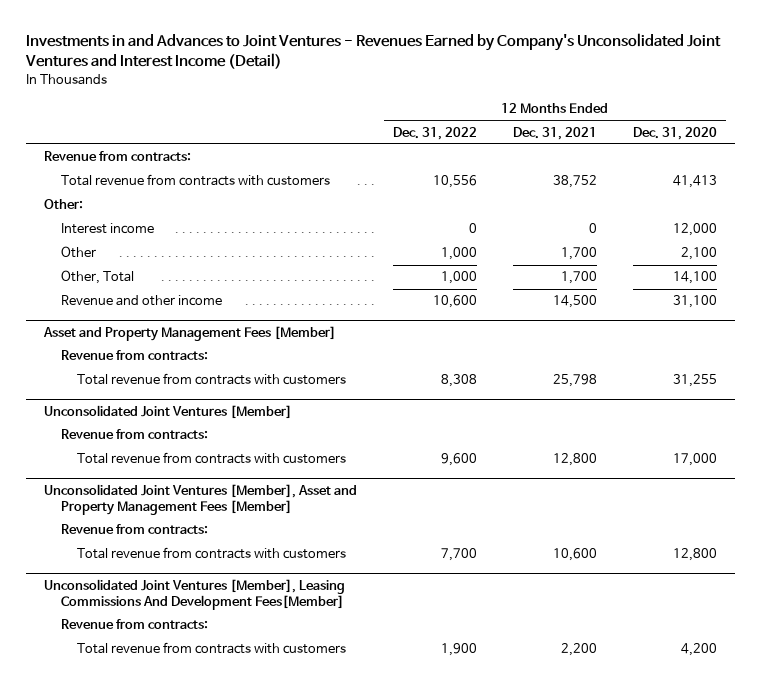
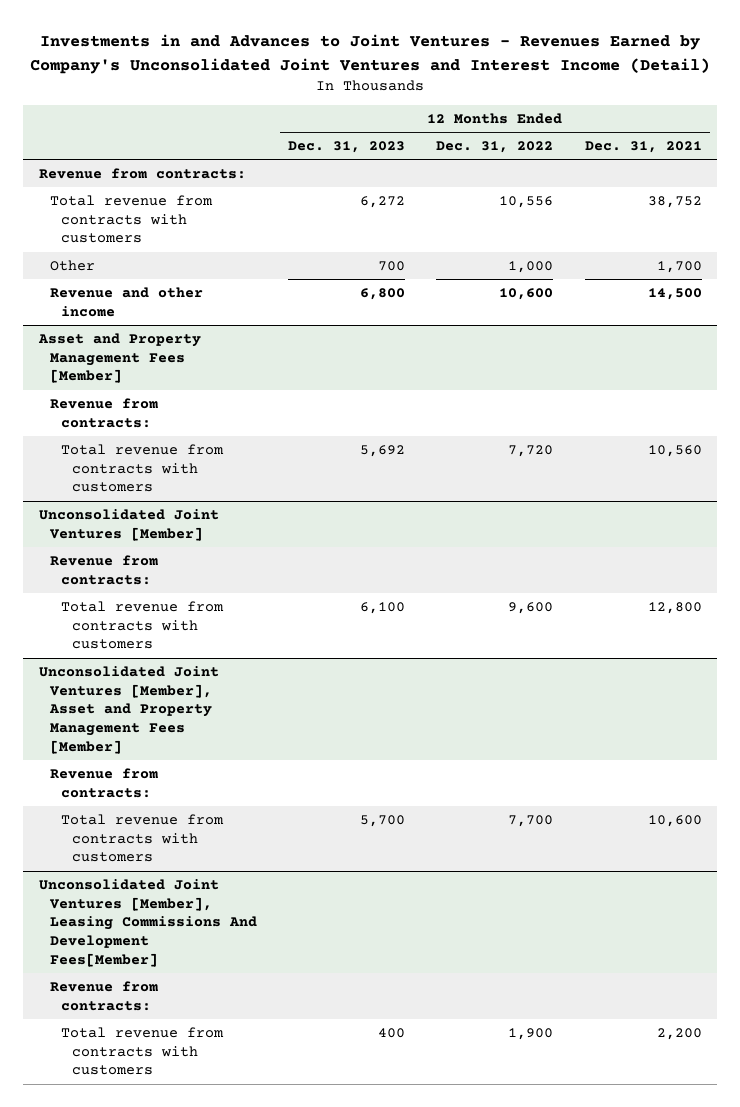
- | 12 Months Ended Dec. 31, 2022 | 12 Months Ended Dec. 31, 2021 | 12 Months Ended Dec. 31, 2020
+ | 12 Months Ended Dec. 31, 2023 | 12 Months Ended Dec. 31, 2022 | 12 Months Ended Dec. 31, 2021
- Other:
- Interest income | 0 | 0 | 12,000
- Other, Total | 1,000 | 1,700 | 14,100
@ Asset and Property Management Fees [Member]
- Total revenue from contracts with customers | 8,308 | 25,798 | 31,255
+ Total revenue from contracts with customers | 5,692 | 7,720 | 10,560

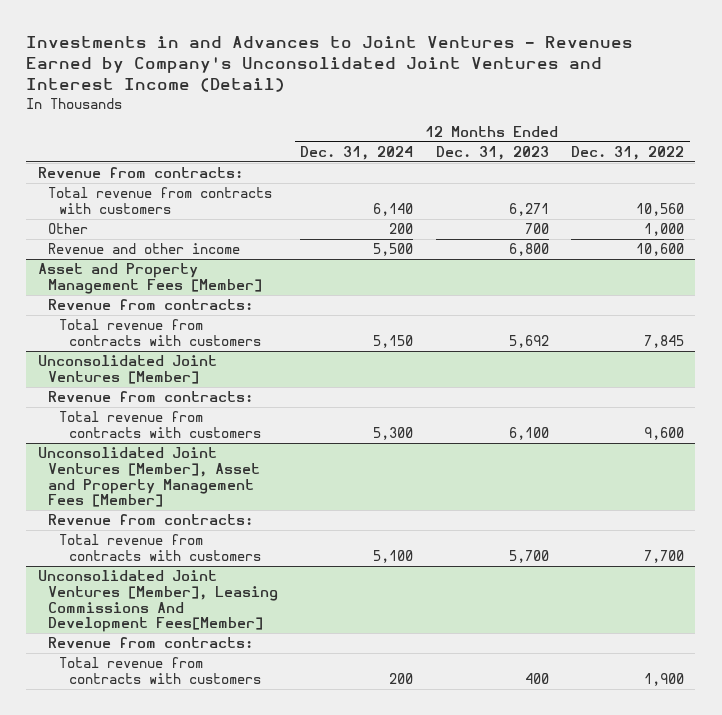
- | 12 Months Ended Dec. 31, 2023 | 12 Months Ended Dec. 31, 2022 | 12 Months Ended Dec. 31, 2021
+ | 12 Months Ended Dec. 31, 2024 | 12 Months Ended Dec. 31, 2023 | 12 Months Ended Dec. 31, 2022
- Total revenue from contracts with customers | 6,272 | 10,556 | 38,752
+ Total revenue from contracts with customers | 6,140 | 6,271 | 10,560
@ Asset and Property Management Fees [Member]
- Total revenue from contracts with customers | 5,692 | 7,720 | 10,560
+ Total revenue from contracts with customers | 5,150 | 5,692 | 7,845

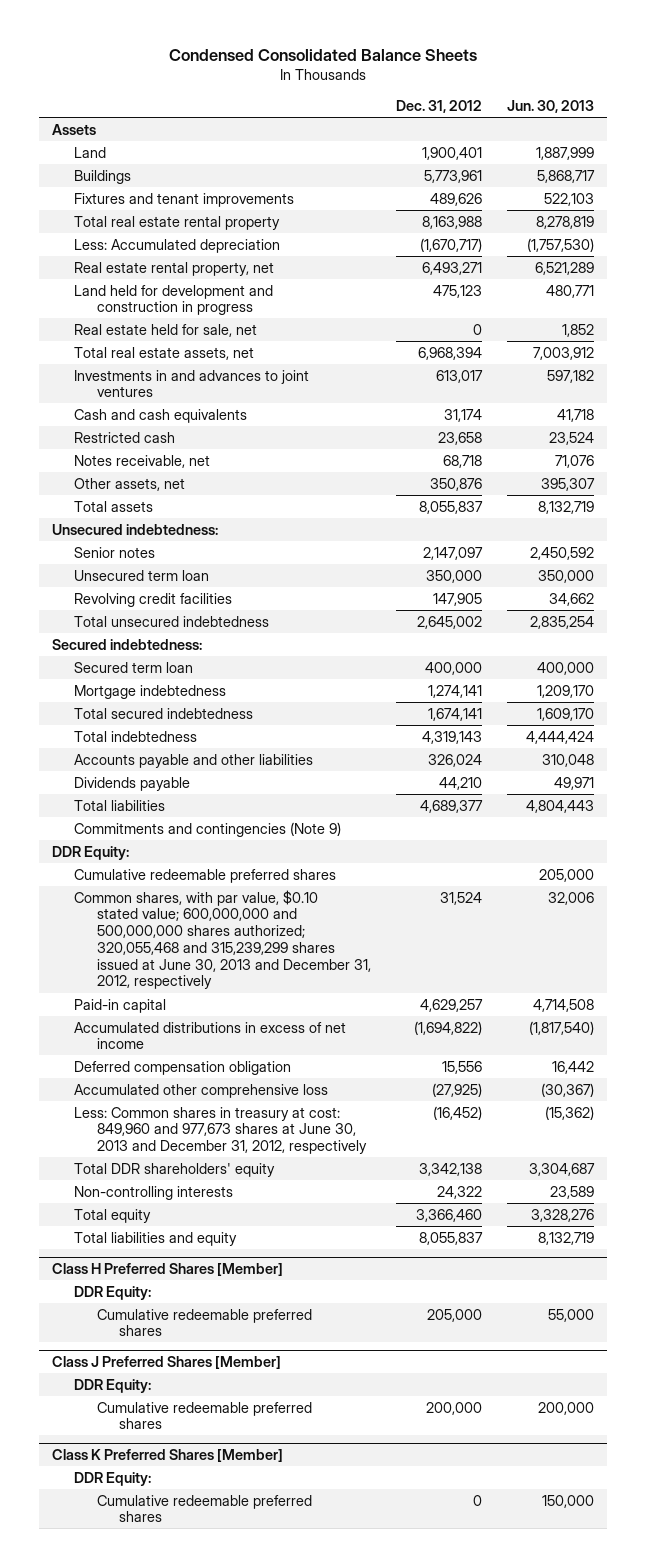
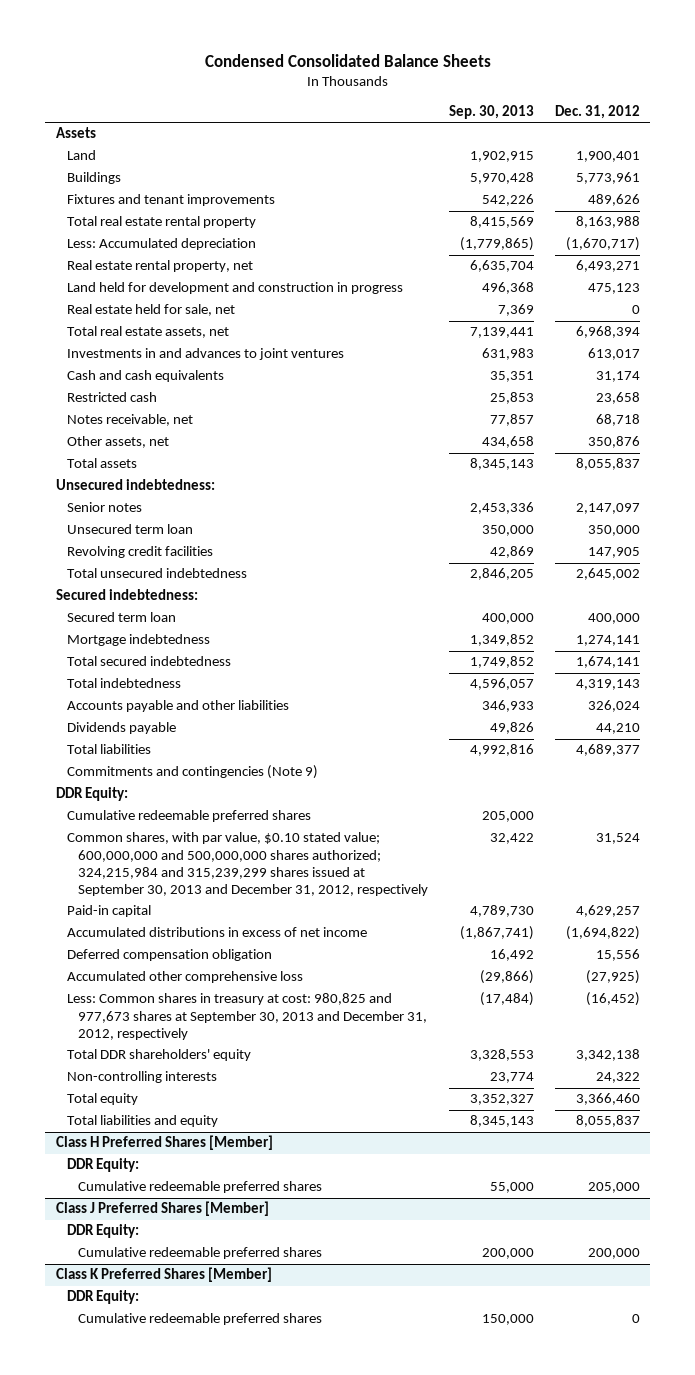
- | Dec. 31, 2012 | Jun. 30, 2013
+ | Sep. 30, 2013 | Dec. 31, 2012
- Common shares, with par value, $0.10 stated value; 600,000,000 and 500,000,000 shares authorized; 320,055,468 and 315,239,299 shares issued at June 30, 2013 and December 31, 2012, respectively | 31,524 | 32,006
+ Common shares, with par value, $0.10 stated value; 600,000,000 and 500,000,000 shares authorized; 324,215,984 and 315,239,299 shares issued at September 30, 2013 and December 31, 2012, respectively | 32,422 | 31,524
- Less: Common shares in treasury at cost: 849,960 and 977,673 shares at June 30, 2013 and December 31, 2012, respectively | (16,452) | (15,362)
+ Less: Common shares in treasury at cost: 980,825 and 977,673 shares at September 30, 2013 and December 31, 2012, respectively | (17,484) | (16,452)

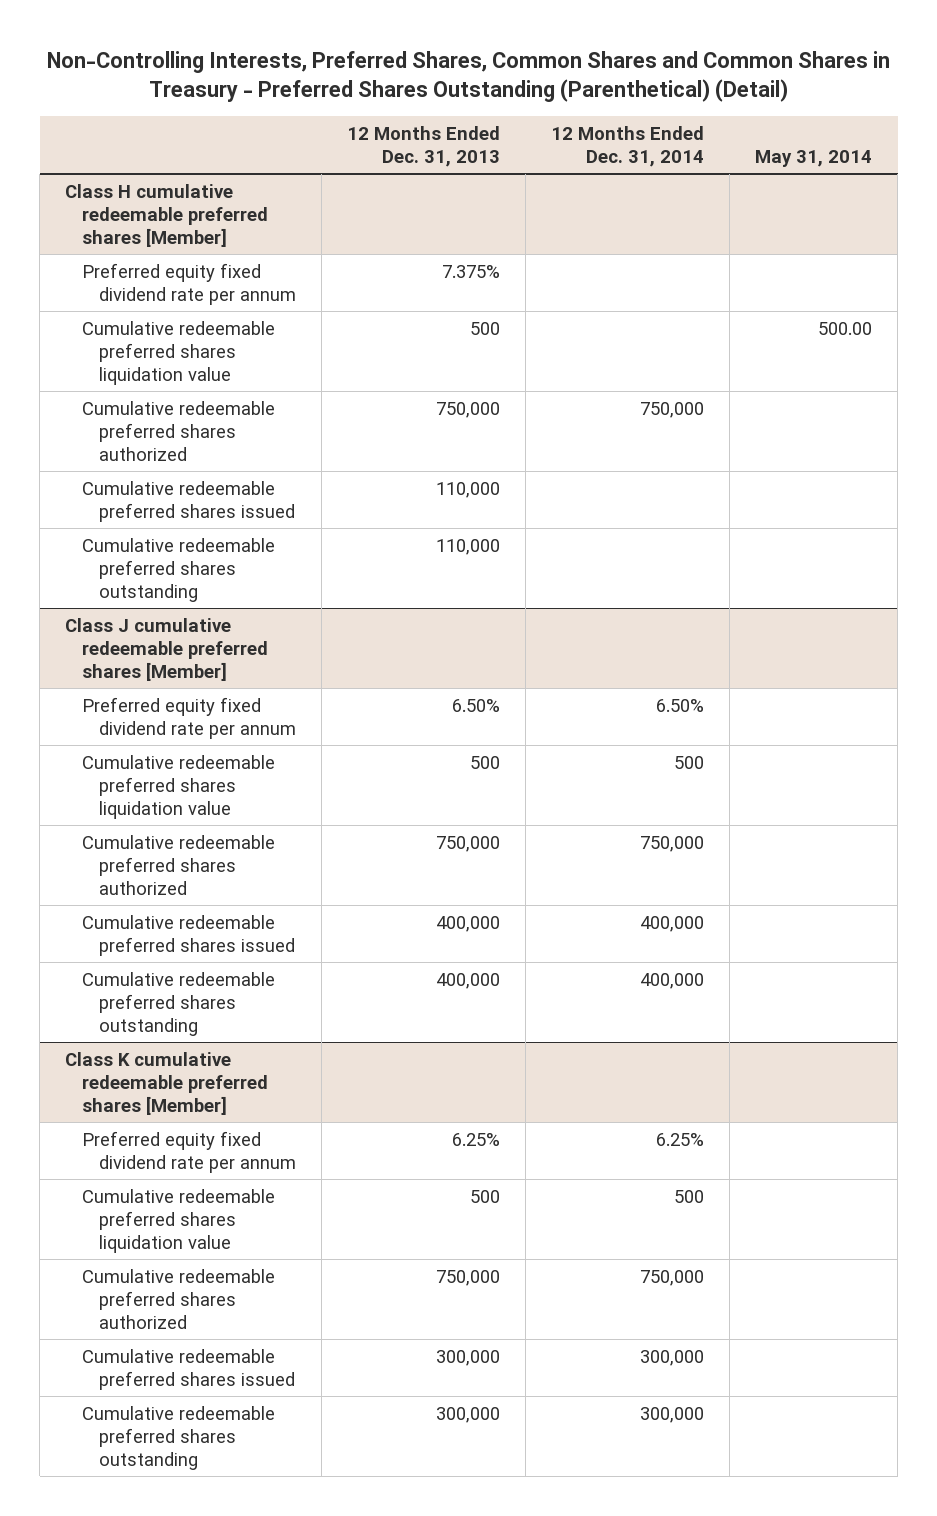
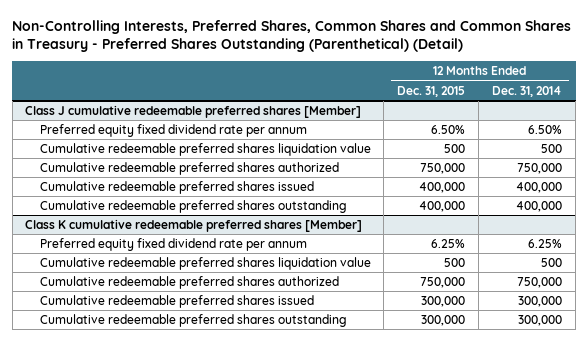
- | 12 Months Ended Dec. 31, 2013 | 12 Months Ended Dec. 31, 2014 | May 31, 2014
+ | 12 Months Ended Dec. 31, 2015 | 12 Months Ended Dec. 31, 2014
- Class H cumulative redeemable preferred shares [Member]
- Preferred equity fixed dividend rate per annum | 7.375% | |
- Cumulative redeemable preferred shares liquidation value | 500 | | 500.00
- Cumulative redeemable preferred shares authorized | 750,000 | 750,000 |
- Cumulative redeemable preferred shares issued | 110,000 | |
- Cumulative redeemable preferred shares outstanding | 110,000 | |

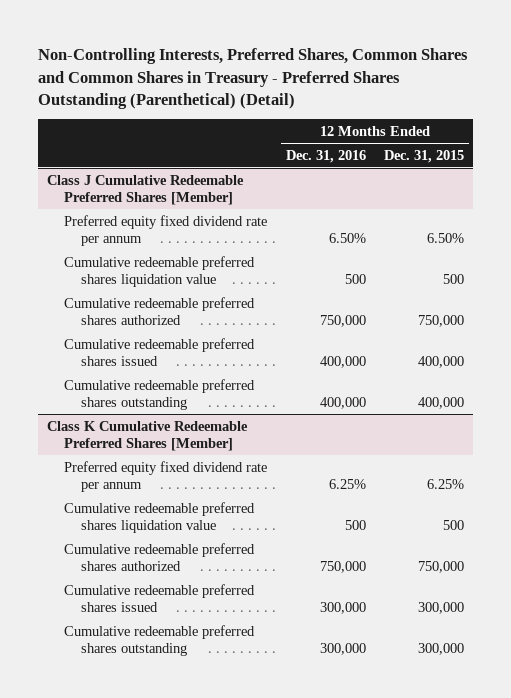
- | 12 Months Ended Dec. 31, 2015 | 12 Months Ended Dec. 31, 2014
+ | 12 Months Ended Dec. 31, 2016 | 12 Months Ended Dec. 31, 2015
- Class J cumulative redeemable preferred shares [Member]
+ Class J Cumulative Redeemable Preferred Shares [Member]
- Class K cumulative redeemable preferred shares [Member]
+ Class K Cumulative Redeemable Preferred Shares [Member]

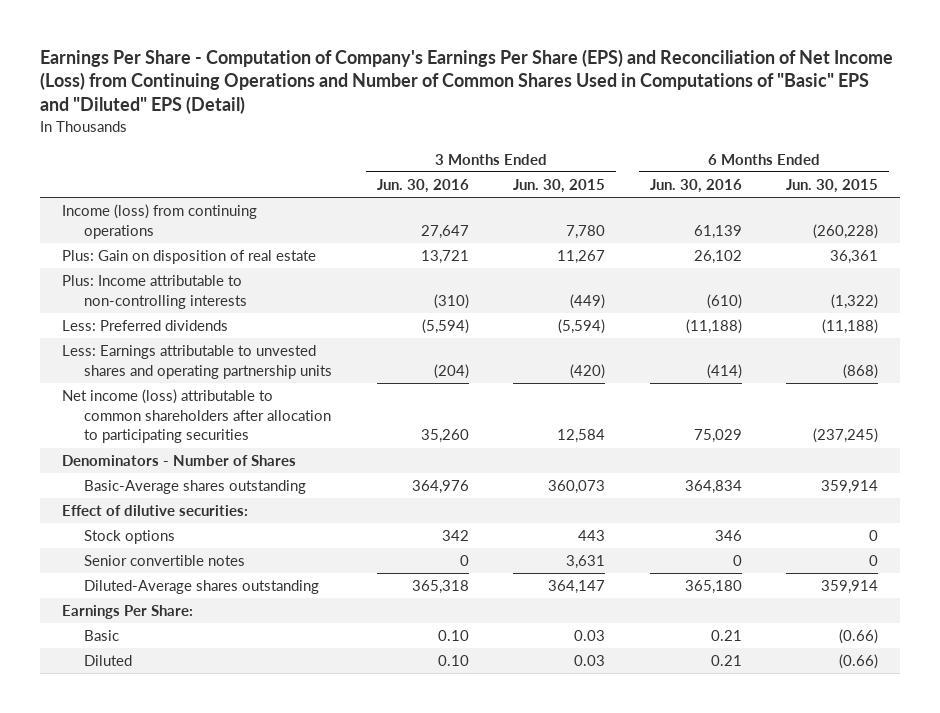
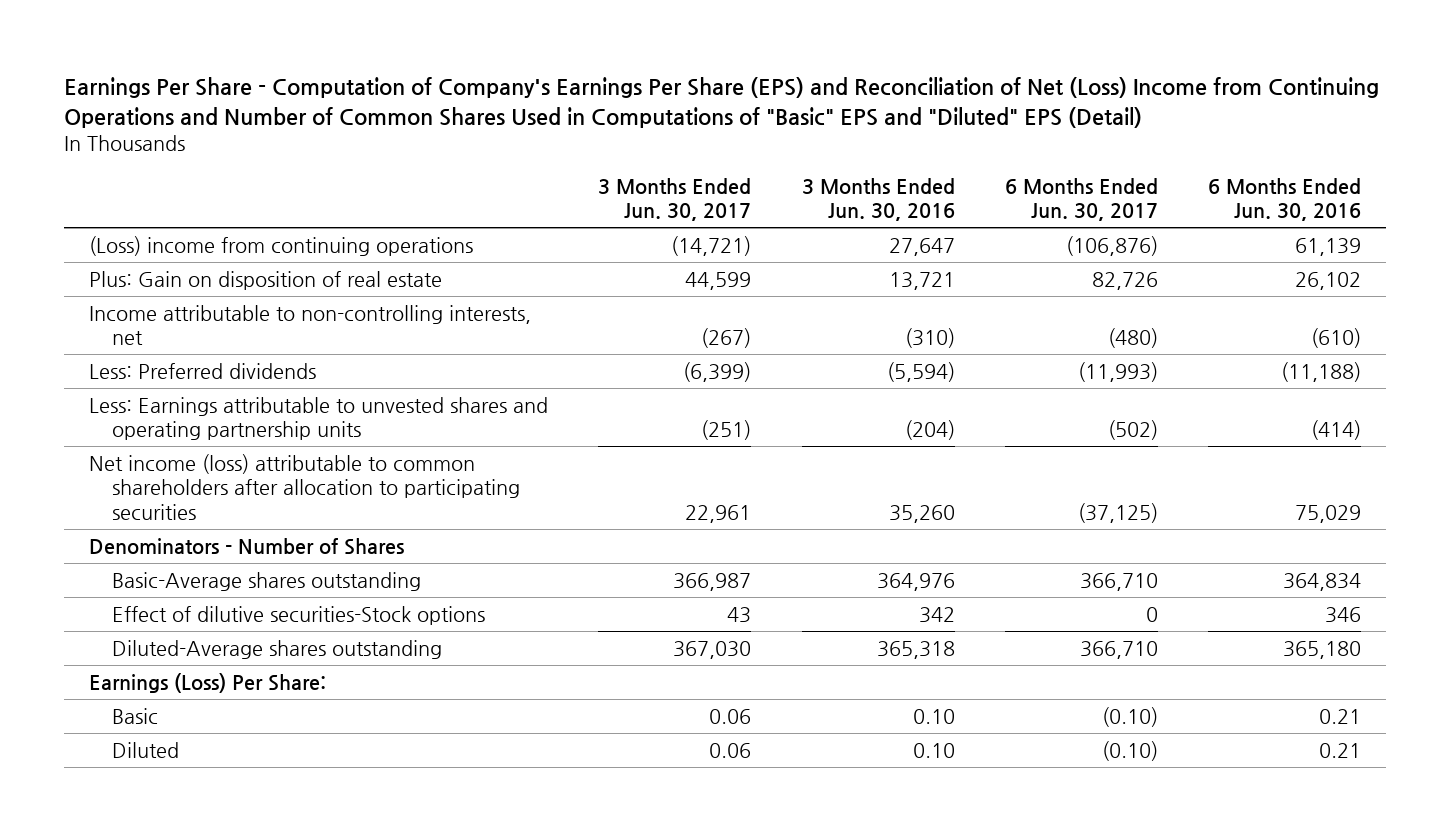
- Earnings Per Share - Computation of Company's Earnings Per Share (EPS) and Reconciliation of Net Income (Loss) from Continuing Operations and Number of Common Shares Used in Computations of "Basic" EPS and "Diluted" EPS (Detail)
+ Earnings Per Share - Computation of Company's Earnings Per Share (EPS) and Reconciliation of Net (Loss) Income from Continuing Operations and Number of Common Shares Used in Computations of "Basic" EPS and "Diluted" EPS (Detail)
- | 3 Months Ended Jun. 30, 2016 | 3 Months Ended Jun. 30, 2015 | 6 Months Ended Jun. 30, 2016 | 6 Months Ended Jun. 30, 2015
+ | 3 Months Ended Jun. 30, 2017 | 3 Months Ended Jun. 30, 2016 | 6 Months Ended Jun. 30, 2017 | 6 Months Ended Jun. 30, 2016
- Income (loss) from continuing operations | 27,647 | 7,780 | 61,139 | (260,228)
+ (Loss) income from continuing operations | (14,721) | 27,647 | (106,876) | 61,139
- Plus: Income attributable to non-controlling interests | (310) | (449) | (610) | (1,322)
+ Income attributable to non-controlling interests, net | (267) | (310) | (480) | (610)
- Effect of dilutive securities:
- Stock options | 342 | 443 | 346 | 0
- Senior convertible notes | 0 | 3,631 | 0 | 0
+ Effect of dilutive securities-Stock options | 43 | 342 | 0 | 346
- Earnings Per Share:
+ Earnings (Loss) Per Share:

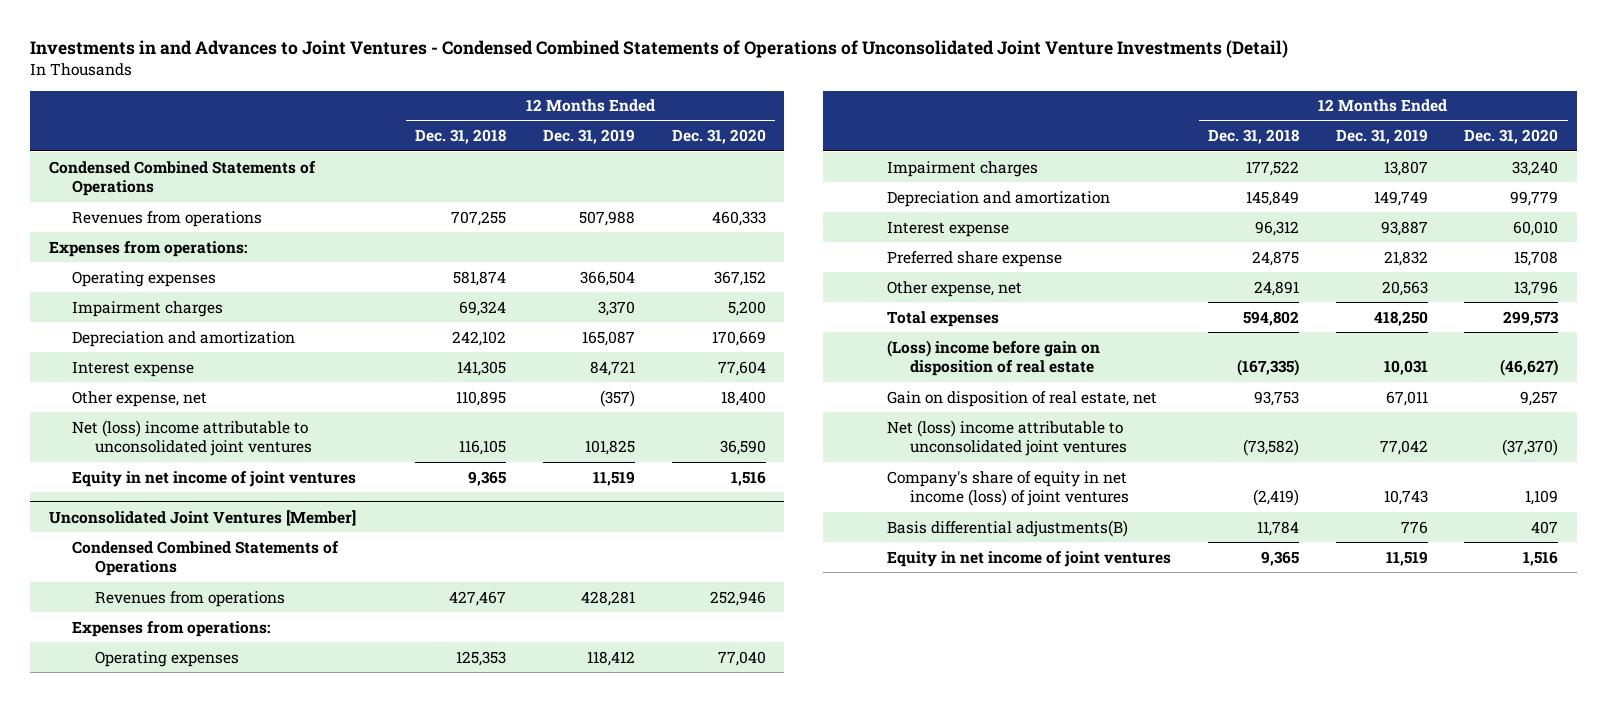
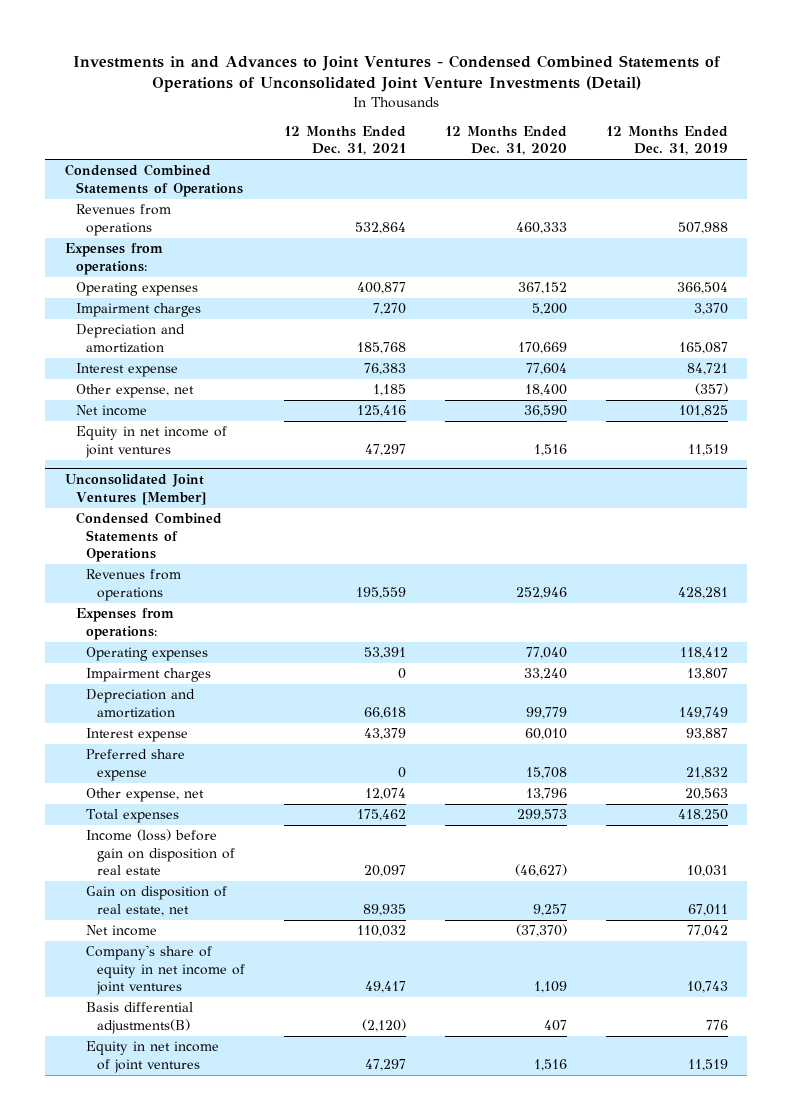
- | 12 Months Ended Dec. 31, 2018 | 12 Months Ended Dec. 31, 2019 | 12 Months Ended Dec. 31, 2020
+ | 12 Months Ended Dec. 31, 2021 | 12 Months Ended Dec. 31, 2020 | 12 Months Ended Dec. 31, 2019
- Net (loss) income attributable to unconsolidated joint ventures | 116,105 | 101,825 | 36,590
+ Net income | 125,416 | 36,590 | 101,825
@ Unconsolidated Joint Ventures [Member]
- (Loss) income before gain on disposition of real estate | (167,335) | 10,031 | (46,627)
+ Income (loss) before gain on disposition of real estate | 20,097 | (46,627) | 10,031
- Net (loss) income attributable to unconsolidated joint ventures | (73,582) | 77,042 | (37,370)
- Company's share of equity in net income (loss) of joint ventures | (2,419) | 10,743 | 1,109
+ Net income | 110,032 | (37,370) | 77,042
+ Company's share of equity in net income of joint ventures | 49,417 | 1,109 | 10,743

